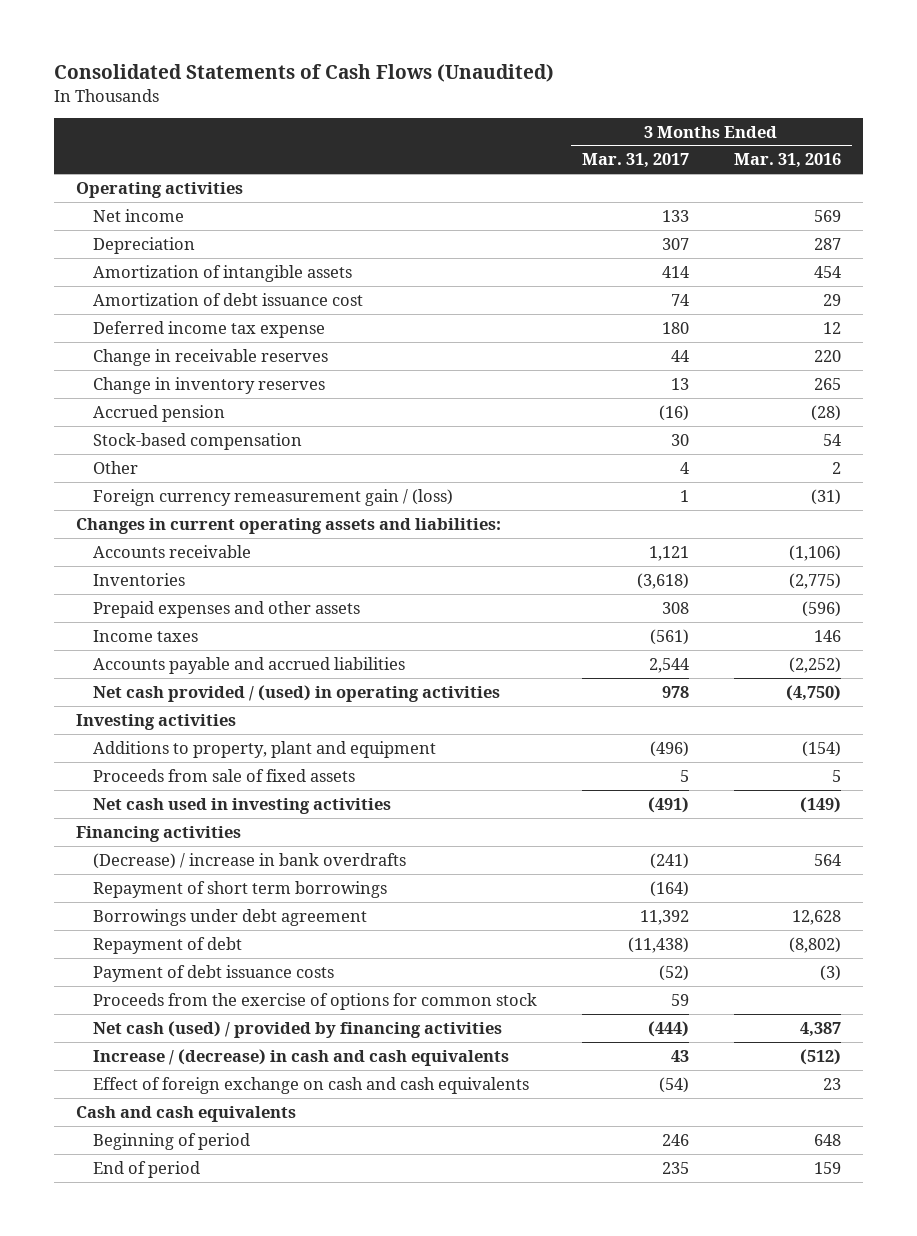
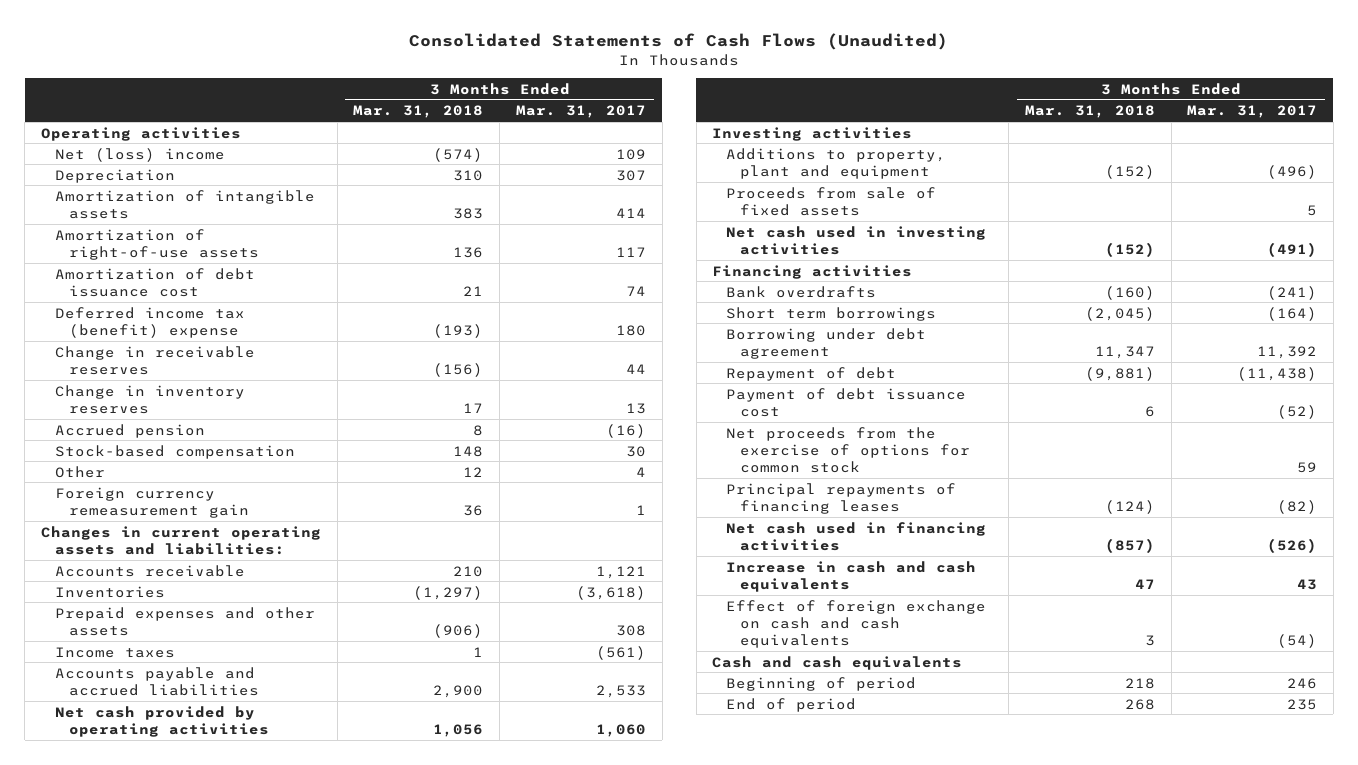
- | 3 Months Ended Mar. 31, 2017 | 3 Months Ended Mar. 31, 2016
+ | 3 Months Ended Mar. 31, 2018 | 3 Months Ended Mar. 31, 2017
- Net income | 133 | 569
+ Net (loss) income | (574) | 109
+ Amortization of right-of-use assets | 136 | 117
- Deferred income tax expense | 180 | 12
+ Deferred income tax (benefit) expense | (193) | 180
- Foreign currency remeasurement gain / (loss) | 1 | (31)
+ Foreign currency remeasurement gain | 36 | 1
- Accounts payable and accrued liabilities | 2,544 | (2,252)
- Net cash provided / (used) in operating activities | 978 | (4,750)
+ Accounts payable and accrued liabilities | 2,900 | 2,533
+ Net cash provided by operating activities | 1,056 | 1,060
- (Decrease) / increase in bank overdrafts | (241) | 564
- Repayment of short term borrowings | (164) |
- Borrowings under debt agreement | 11,392 | 12,628
+ Bank overdrafts | (160) | (241)
+ Short term borrowings | (2,045) | (164)
+ Borrowing under debt agreement | 11,347 | 11,392
- Payment of debt issuance costs | (52) | (3)
- Proceeds from the exercise of options for common stock | 59 |
- Net cash (used) / provided by financing activities | (444) | 4,387
- Increase / (decrease) in cash and cash equivalents | 43 | (512)
+ Payment of debt issuance cost | 6 | (52)
+ Net proceeds from the exercise of options for common stock | | 59
+ Principal repayments of financing leases | (124) | (82)
+ Net cash used in financing activities | (857) | (526)
+ Increase in cash and cash equivalents | 47 | 43

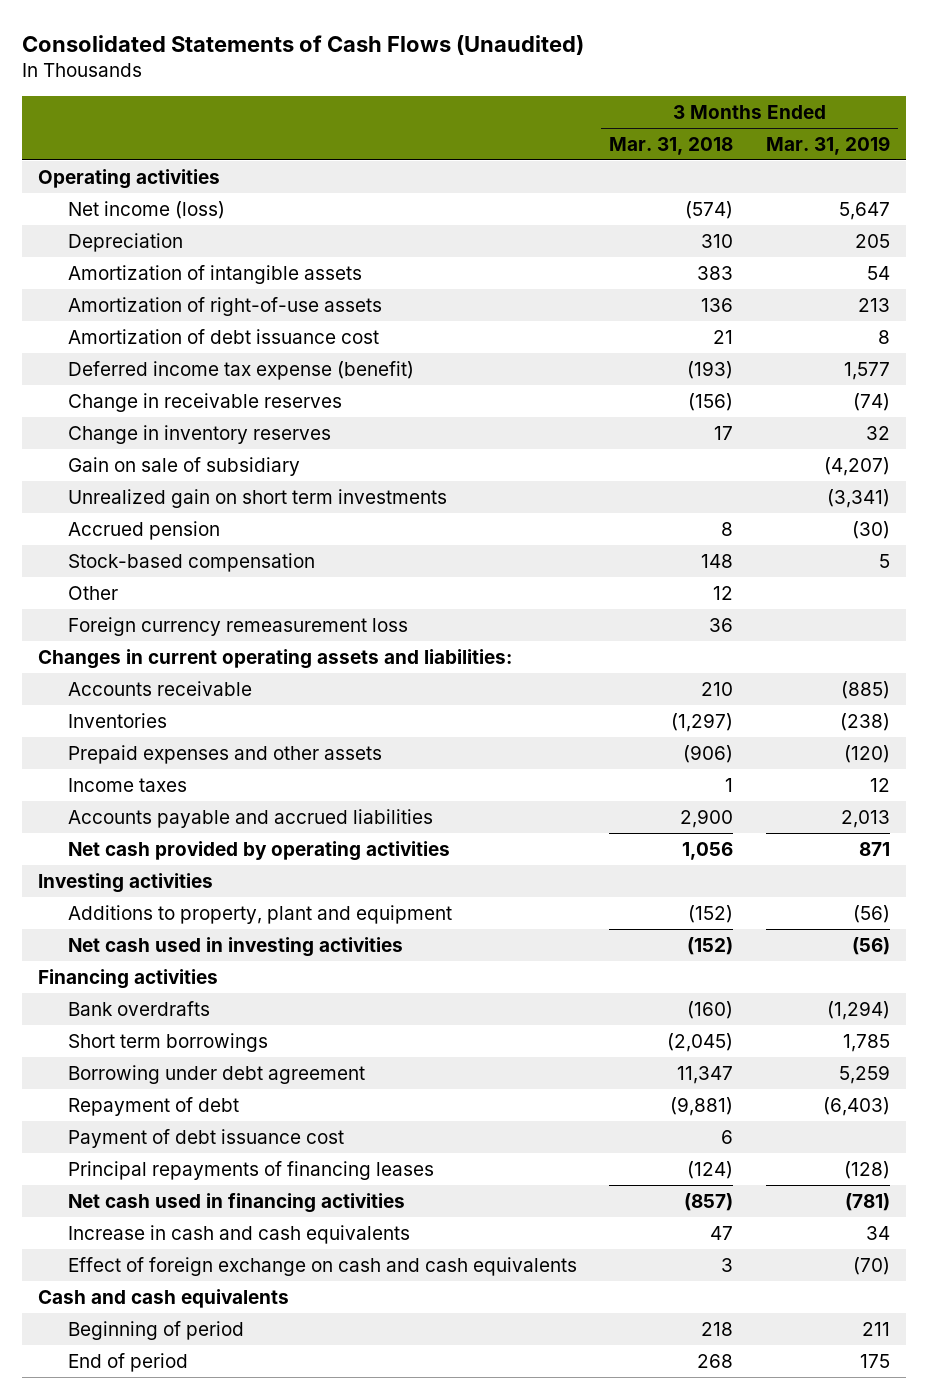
- | 3 Months Ended Mar. 31, 2018 | 3 Months Ended Mar. 31, 2017
+ | 3 Months Ended Mar. 31, 2018 | 3 Months Ended Mar. 31, 2019
- Net (loss) income | (574) | 109
+ Net income (loss) | (574) | 5,647
- Deferred income tax (benefit) expense | (193) | 180
+ Deferred income tax expense (benefit) | (193) | 1,577
+ Gain on sale of subsidiary | | (4,207)
+ Unrealized gain on short term investments | | (3,341)
- Foreign currency remeasurement gain | 36 | 1
+ Foreign currency remeasurement loss | 36 |
- Proceeds from sale of fixed assets | | 5
- Net proceeds from the exercise of options for common stock | | 59

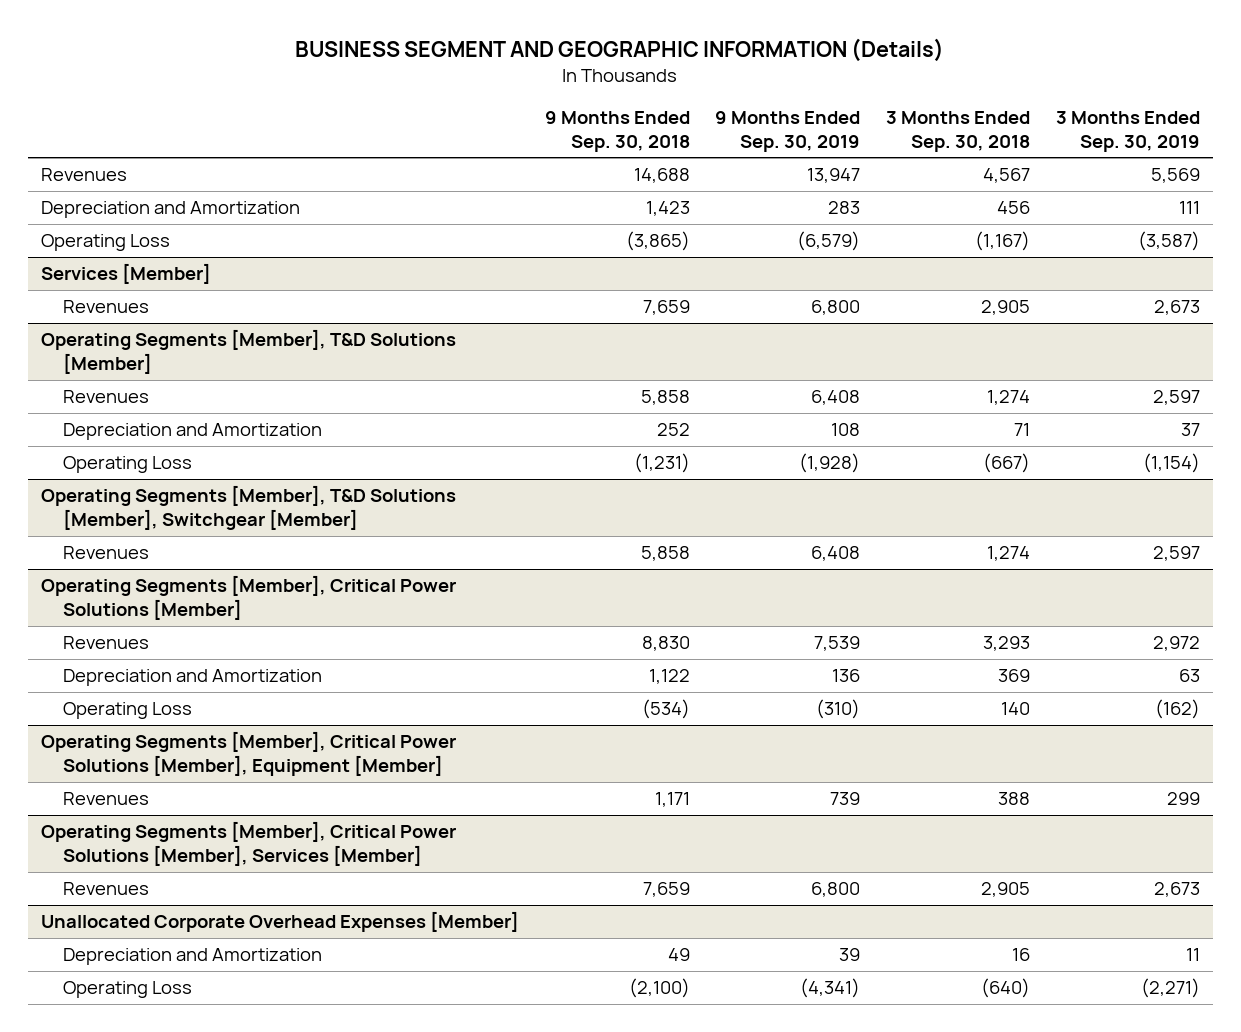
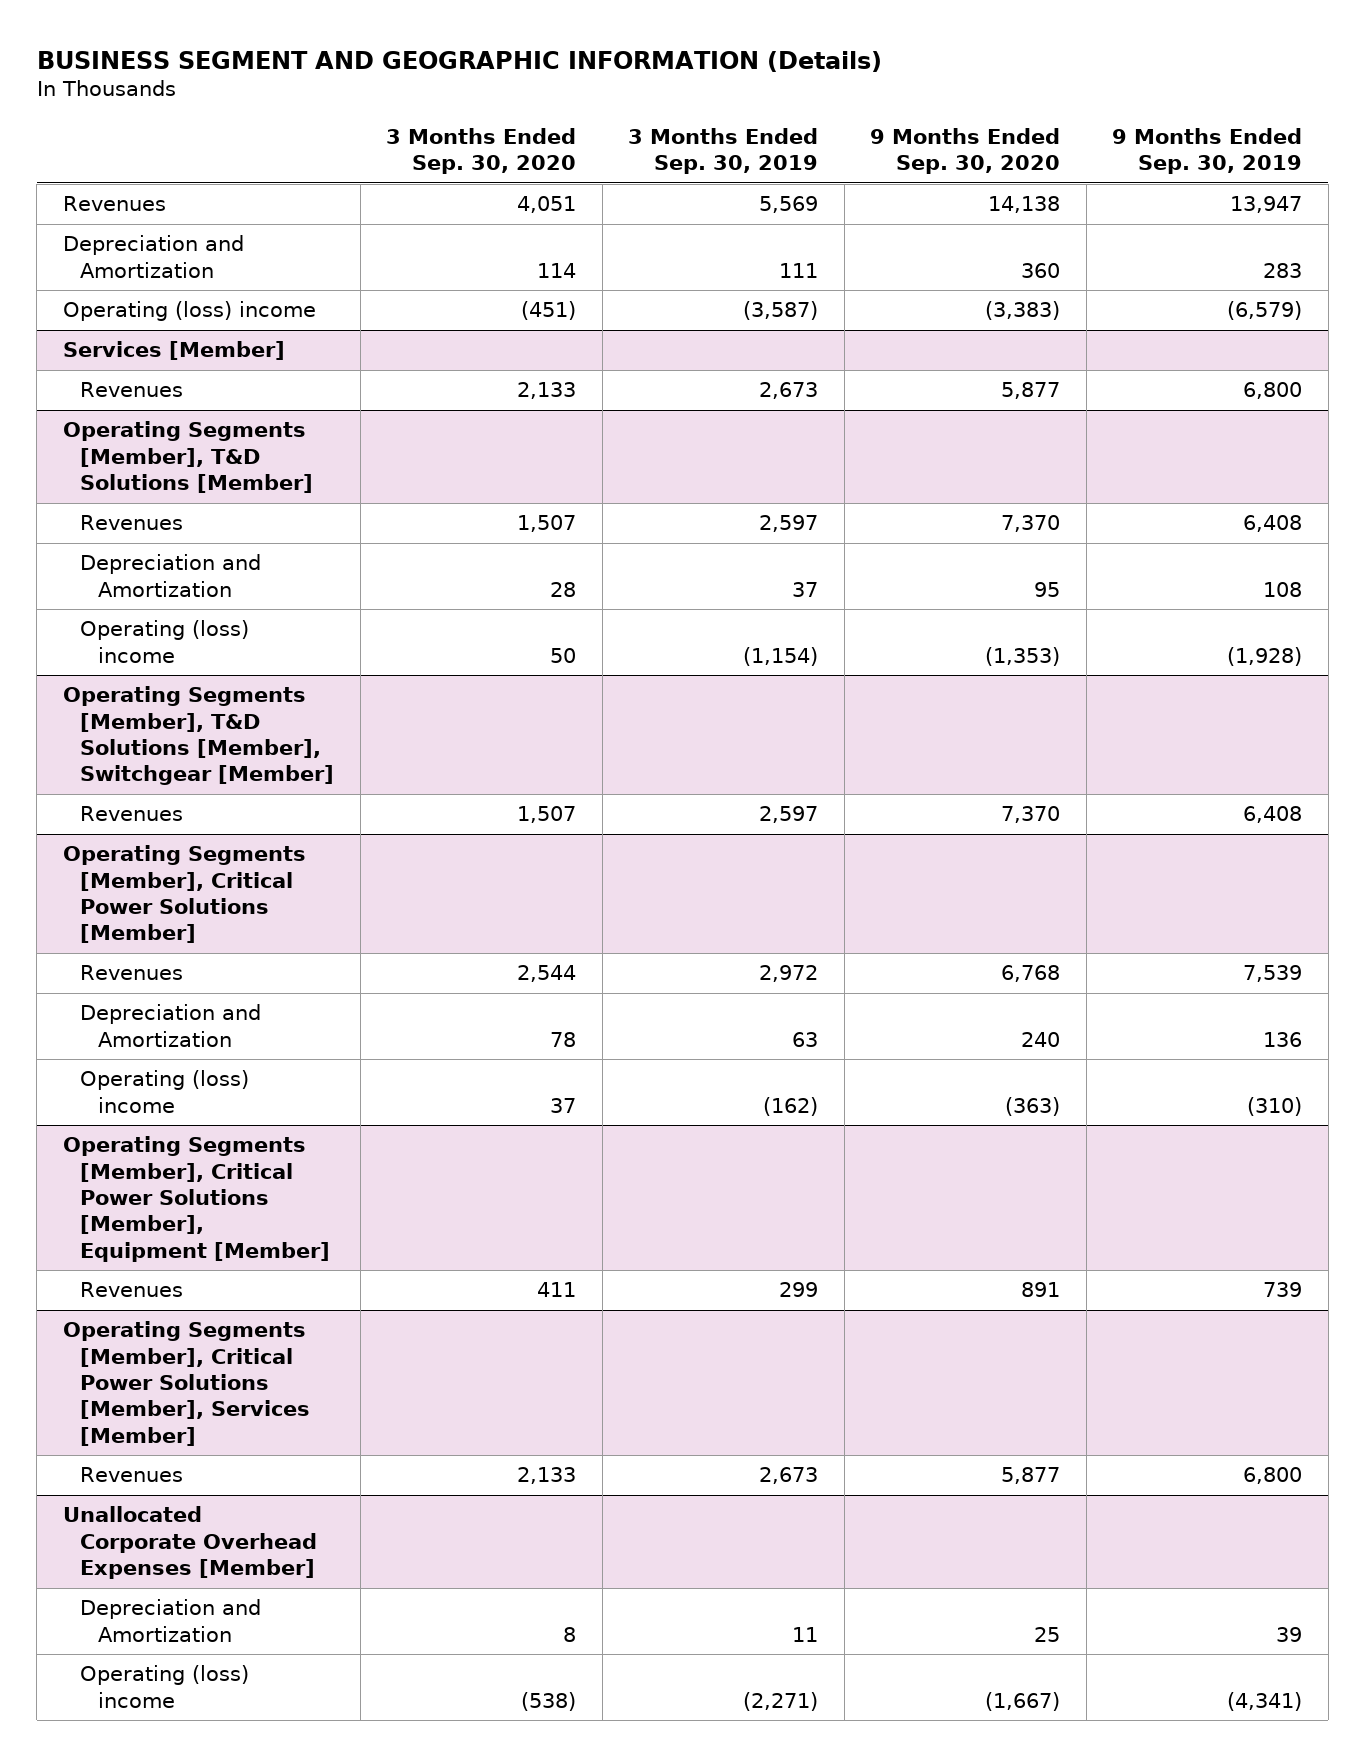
- | 9 Months Ended Sep. 30, 2018 | 9 Months Ended Sep. 30, 2019 | 3 Months Ended Sep. 30, 2018 | 3 Months Ended Sep. 30, 2019
+ | 3 Months Ended Sep. 30, 2020 | 3 Months Ended Sep. 30, 2019 | 9 Months Ended Sep. 30, 2020 | 9 Months Ended Sep. 30, 2019
- Operating Loss | (3,865) | (6,579) | (1,167) | (3,587)
+ Operating (loss) income | (451) | (3,587) | (3,383) | (6,579)
@ Operating Segments [Member], T&D Solutions [Member]
- Operating Loss | (1,231) | (1,928) | (667) | (1,154)
+ Operating (loss) income | 50 | (1,154) | (1,353) | (1,928)
@ Operating Segments [Member], Critical Power Solutions [Member]
- Operating Loss | (534) | (310) | 140 | (162)
+ Operating (loss) income | 37 | (162) | (363) | (310)
@ Unallocated Corporate Overhead Expenses [Member]
- Operating Loss | (2,100) | (4,341) | (640) | (2,271)
+ Operating (loss) income | (538) | (2,271) | (1,667) | (4,341)

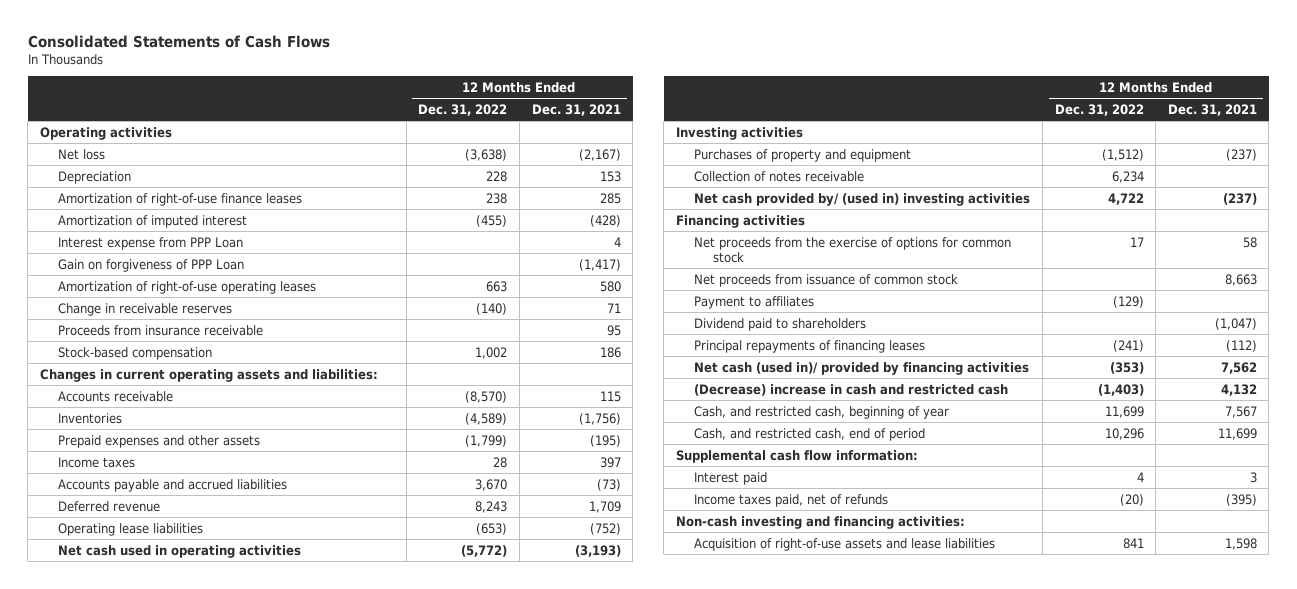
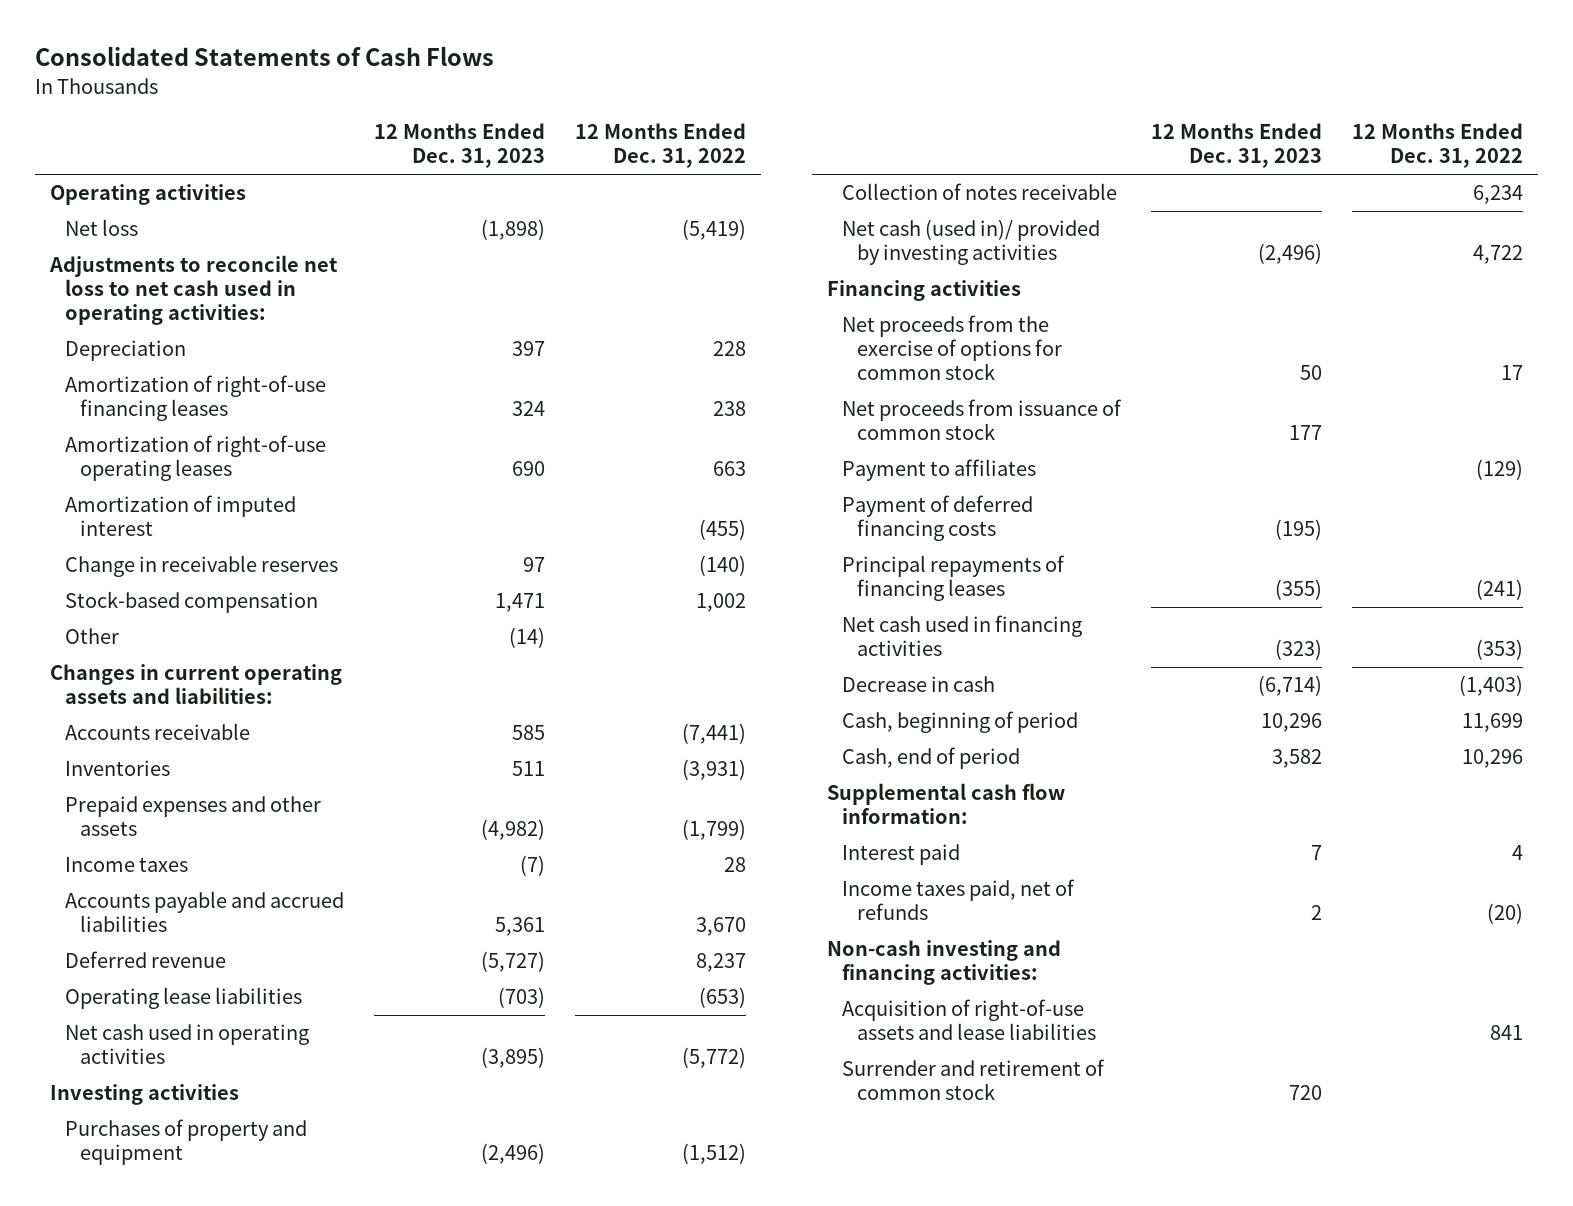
- | 12 Months Ended Dec. 31, 2022 | 12 Months Ended Dec. 31, 2021
+ | 12 Months Ended Dec. 31, 2023 | 12 Months Ended Dec. 31, 2022
- Net loss | (3,638) | (2,167)
+ Net loss | (1,898) | (5,419)
+ Adjustments to reconcile net loss to net cash used in operating activities:
- Amortization of right-of-use finance leases | 238 | 285
- Interest expense from PPP Loan | | 4
- Gain on forgiveness of PPP Loan | | (1,417)
+ Amortization of right-of-use financing leases | 324 | 238
moved down: Amortization of imputed interest | | (455)
- Proceeds from insurance receivable | | 95
+ Other | (14) |
- Accounts receivable | (8,570) | 115
- Inventories | (4,589) | (1,756)
+ Accounts receivable | 585 | (7,441)
+ Inventories | 511 | (3,931)
- Deferred revenue | 8,243 | 1,709
+ Deferred revenue | (5,727) | 8,237
- Net cash provided by/ (used in) investing activities | 4,722 | (237)
+ Net cash (used in)/ provided by investing activities | (2,496) | 4,722
- Dividend paid to shareholders | | (1,047)
+ Payment of deferred financing costs | (195) |
- Net cash (used in)/ provided by financing activities | (353) | 7,562
- (Decrease) increase in cash and restricted cash | (1,403) | 4,132
- Cash, and restricted cash, beginning of year | 11,699 | 7,567
- Cash, and restricted cash, end of period | 10,296 | 11,699
+ Net cash used in financing activities | (323) | (353)
+ Decrease in cash | (6,714) | (1,403)
+ Cash, beginning of period | 10,296 | 11,699
+ Cash, end of period | 3,582 | 10,296
+ Surrender and retirement of common stock | 720 |

